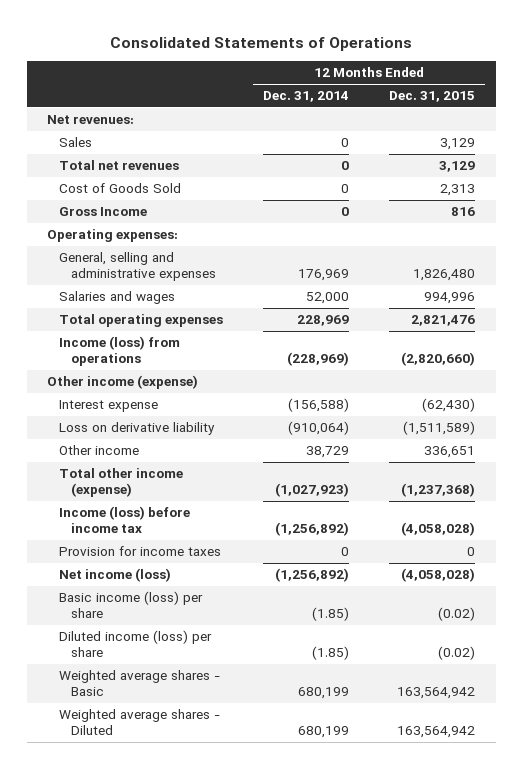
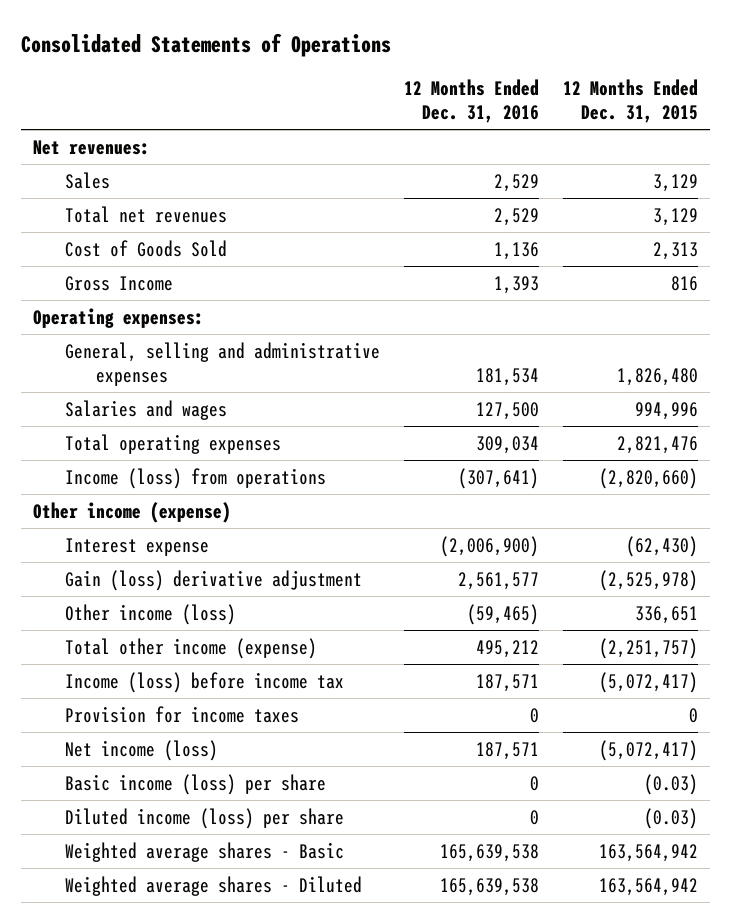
- | 12 Months Ended Dec. 31, 2014 | 12 Months Ended Dec. 31, 2015
+ | 12 Months Ended Dec. 31, 2016 | 12 Months Ended Dec. 31, 2015
- Loss on derivative liability | (910,064) | (1,511,589)
- Other income | 38,729 | 336,651
- Total other income (expense) | (1,027,923) | (1,237,368)
- Income (loss) before income tax | (1,256,892) | (4,058,028)
+ Gain (loss) derivative adjustment | 2,561,577 | (2,525,978)
+ Other income (loss) | (59,465) | 336,651
+ Total other income (expense) | 495,212 | (2,251,757)
+ Income (loss) before income tax | 187,571 | (5,072,417)
- Net income (loss) | (1,256,892) | (4,058,028)
- Basic income (loss) per share | (1.85) | (0.02)
- Diluted income (loss) per share | (1.85) | (0.02)
+ Net income (loss) | 187,571 | (5,072,417)
+ Basic income (loss) per share | 0 | (0.03)
+ Diluted income (loss) per share | 0 | (0.03)

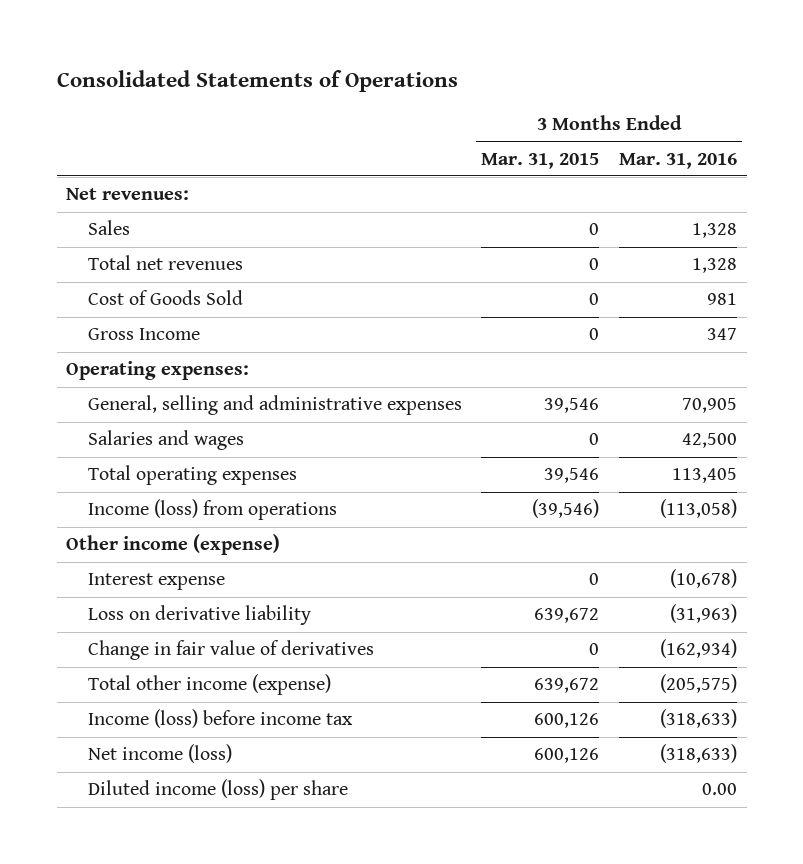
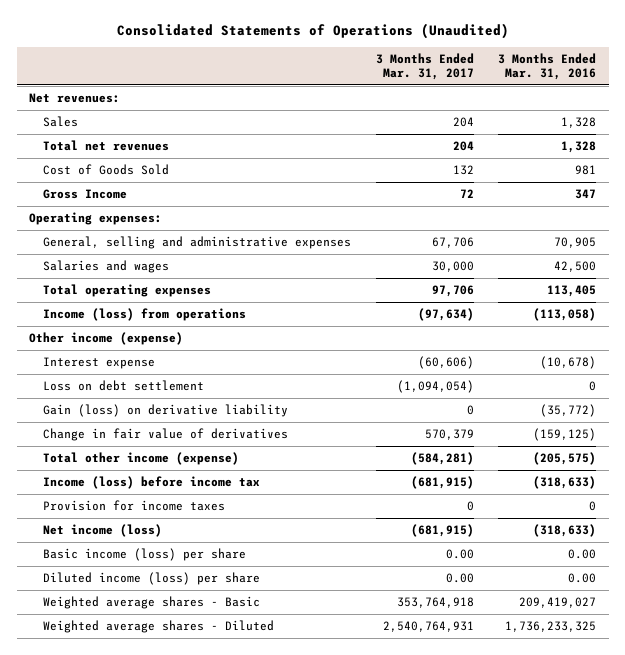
- Consolidated Statements of Operations
+ Consolidated Statements of Operations (Unaudited)
- | 3 Months Ended Mar. 31, 2015 | 3 Months Ended Mar. 31, 2016
+ | 3 Months Ended Mar. 31, 2017 | 3 Months Ended Mar. 31, 2016
- Loss on derivative liability | 639,672 | (31,963)
- Change in fair value of derivatives | 0 | (162,934)
+ Loss on debt settlement | (1,094,054) | 0
+ Gain (loss) on derivative liability | 0 | (35,772)
+ Change in fair value of derivatives | 570,379 | (159,125)
+ Provision for income taxes | 0 | 0
+ Basic income (loss) per share | 0.00 | 0.00
+ Weighted average shares - Basic | 353,764,918 | 209,419,027
+ Weighted average shares - Diluted | 2,540,764,931 | 1,736,233,325

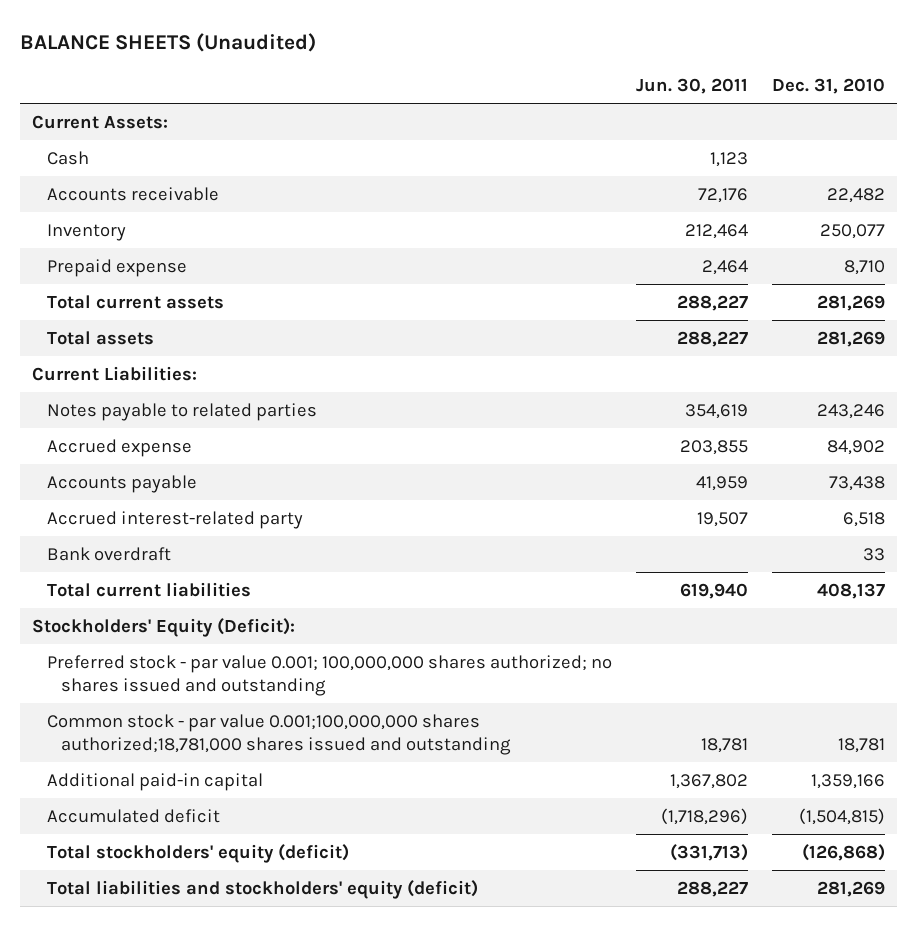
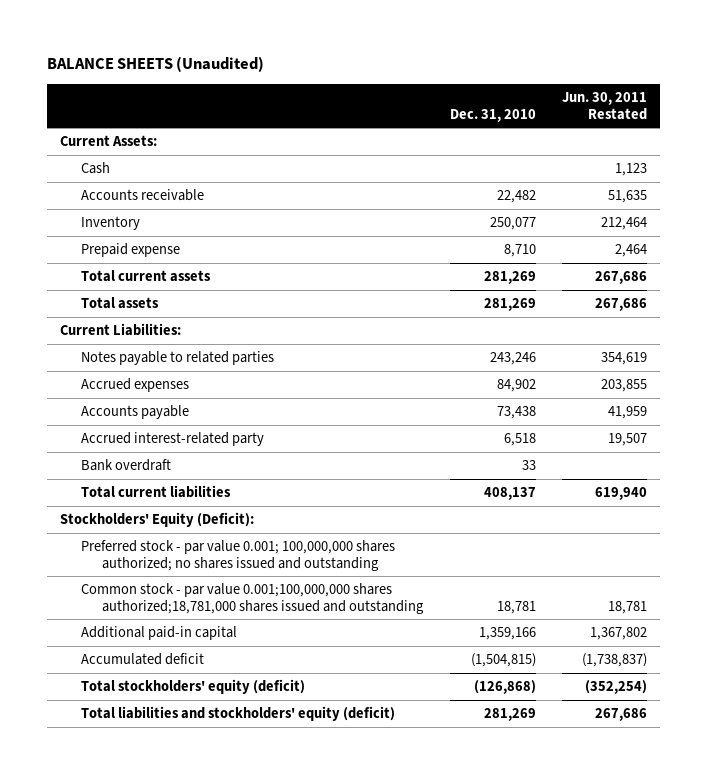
- | Jun. 30, 2011 | Dec. 31, 2010
+ | Dec. 31, 2010 | Jun. 30, 2011 Restated
- Accrued expense | 203,855 | 84,902
+ Accrued expenses | 84,902 | 203,855

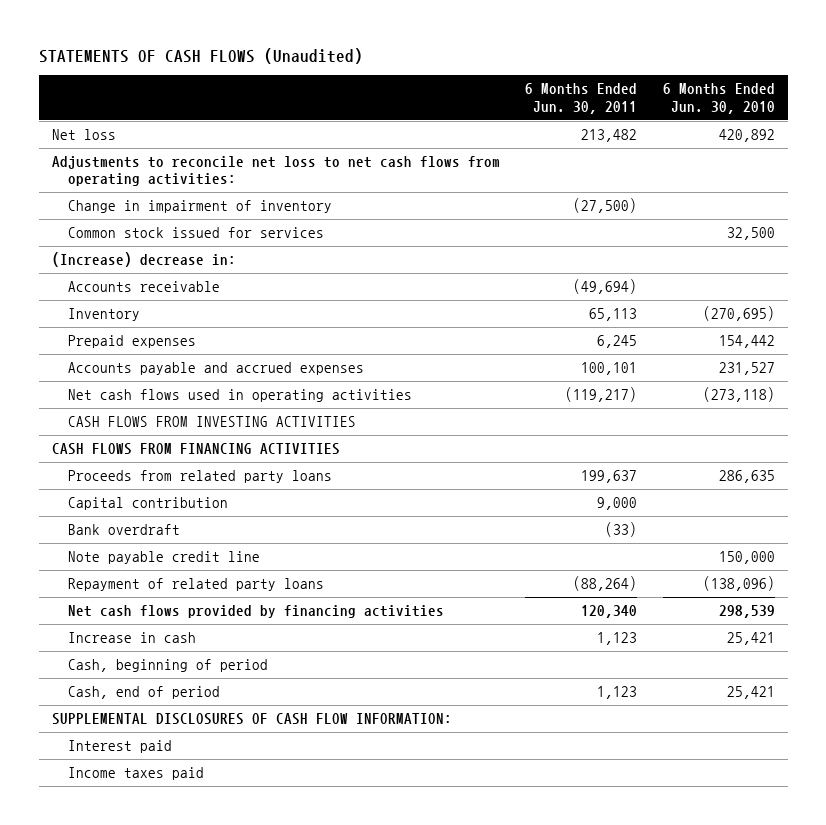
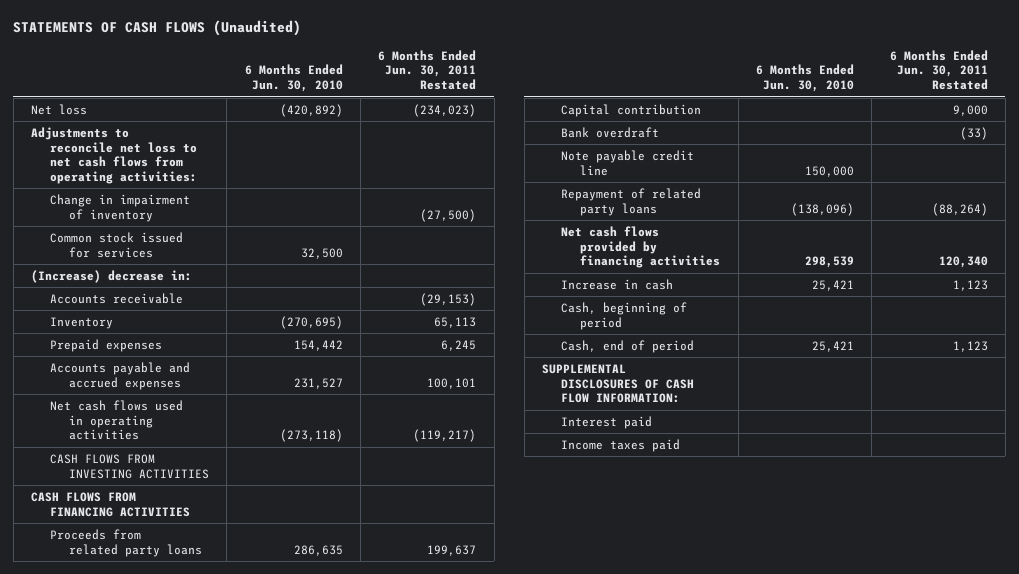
- | 6 Months Ended Jun. 30, 2011 | 6 Months Ended Jun. 30, 2010
+ | 6 Months Ended Jun. 30, 2010 | 6 Months Ended Jun. 30, 2011 Restated
- Net loss | 213,482 | 420,892
+ Net loss | (420,892) | (234,023)

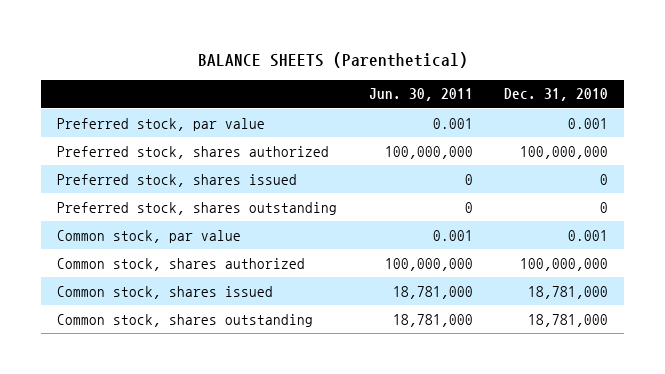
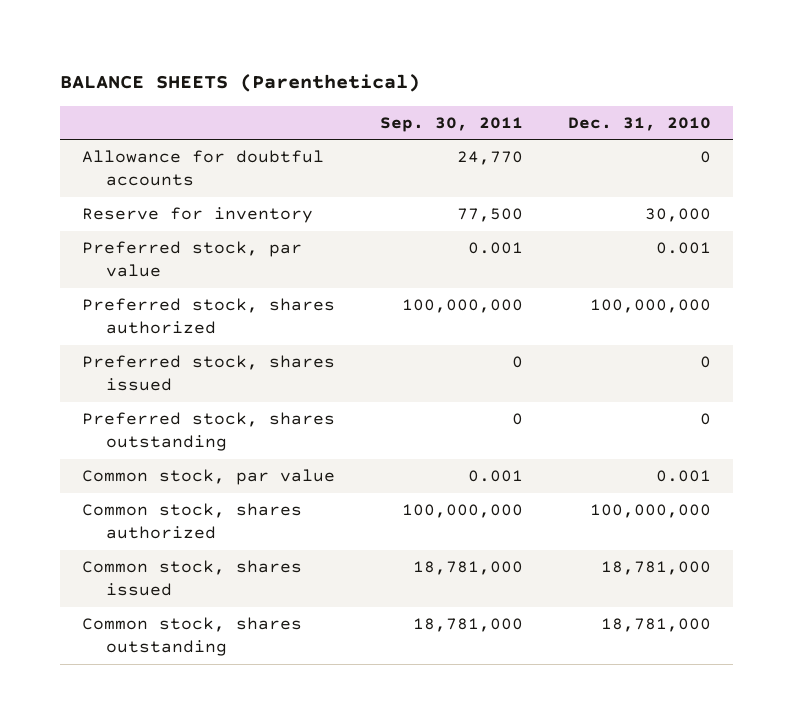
- | Jun. 30, 2011 | Dec. 31, 2010
+ | Sep. 30, 2011 | Dec. 31, 2010
+ Allowance for doubtful accounts | 24,770 | 0
+ Reserve for inventory | 77,500 | 30,000

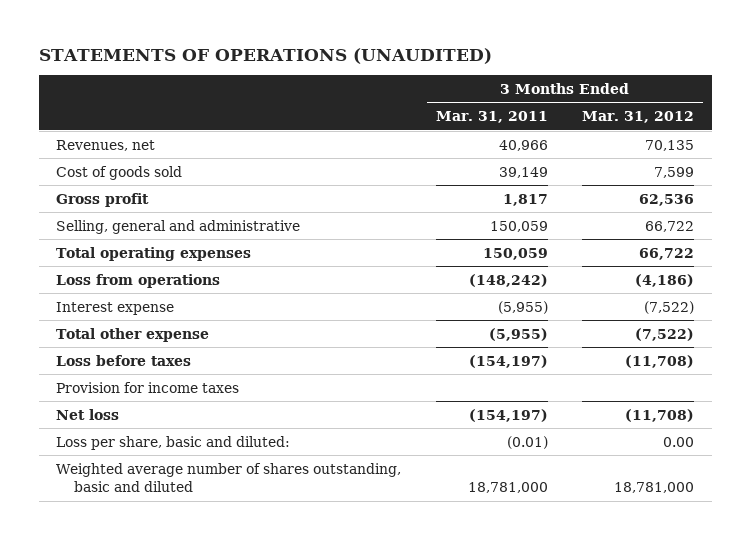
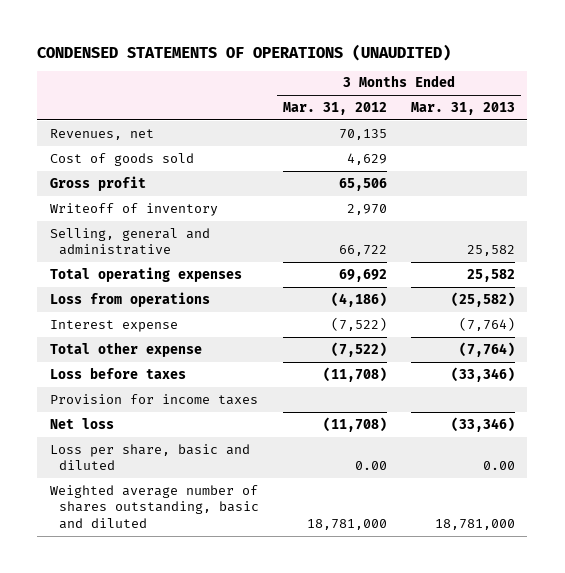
- STATEMENTS OF OPERATIONS (UNAUDITED)
+ CONDENSED STATEMENTS OF OPERATIONS (UNAUDITED)
- | 3 Months Ended Mar. 31, 2011 | 3 Months Ended Mar. 31, 2012
+ | 3 Months Ended Mar. 31, 2012 | 3 Months Ended Mar. 31, 2013
- Cost of goods sold | 39,149 | 7,599
- Gross profit | 1,817 | 62,536
+ Cost of goods sold | 4,629 |
+ Gross profit | 65,506 |
+ Writeoff of inventory | 2,970 |
- Total operating expenses | 150,059 | 66,722
+ Total operating expenses | 69,692 | 25,582
- Loss per share, basic and diluted: | (0.01) | 0.00
+ Loss per share, basic and diluted | 0.00 | 0.00

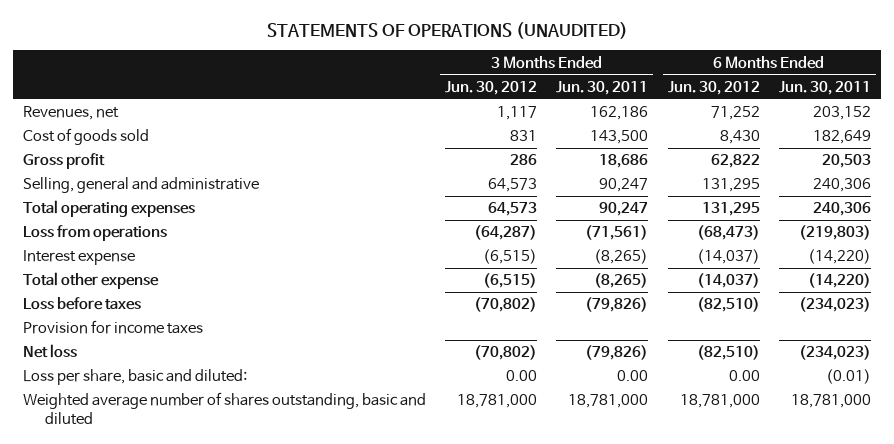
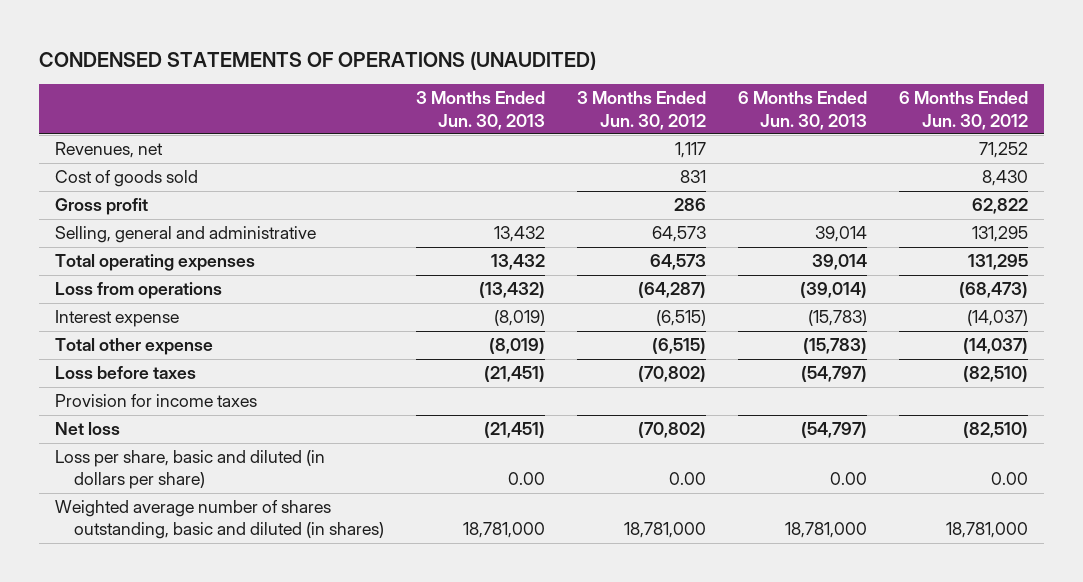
- STATEMENTS OF OPERATIONS (UNAUDITED)
+ CONDENSED STATEMENTS OF OPERATIONS (UNAUDITED)
- | 3 Months Ended Jun. 30, 2012 | 3 Months Ended Jun. 30, 2011 | 6 Months Ended Jun. 30, 2012 | 6 Months Ended Jun. 30, 2011
+ | 3 Months Ended Jun. 30, 2013 | 3 Months Ended Jun. 30, 2012 | 6 Months Ended Jun. 30, 2013 | 6 Months Ended Jun. 30, 2012
- Loss per share, basic and diluted: | 0.00 | 0.00 | 0.00 | (0.01)
- Weighted average number of shares outstanding, basic and diluted | 18,781,000 | 18,781,000 | 18,781,000 | 18,781,000
+ Loss per share, basic and diluted (in dollars per share) | 0.00 | 0.00 | 0.00 | 0.00
+ Weighted average number of shares outstanding, basic and diluted (in shares) | 18,781,000 | 18,781,000 | 18,781,000 | 18,781,000

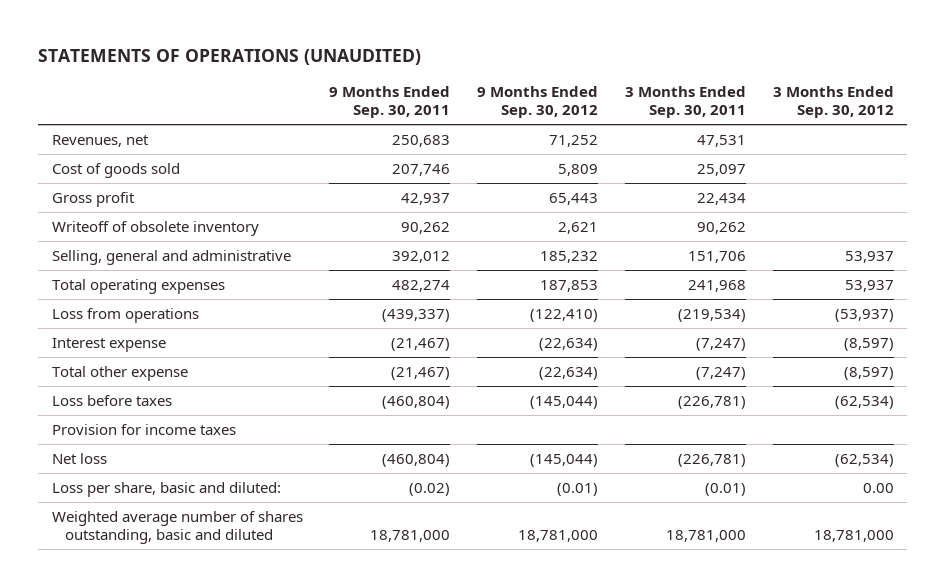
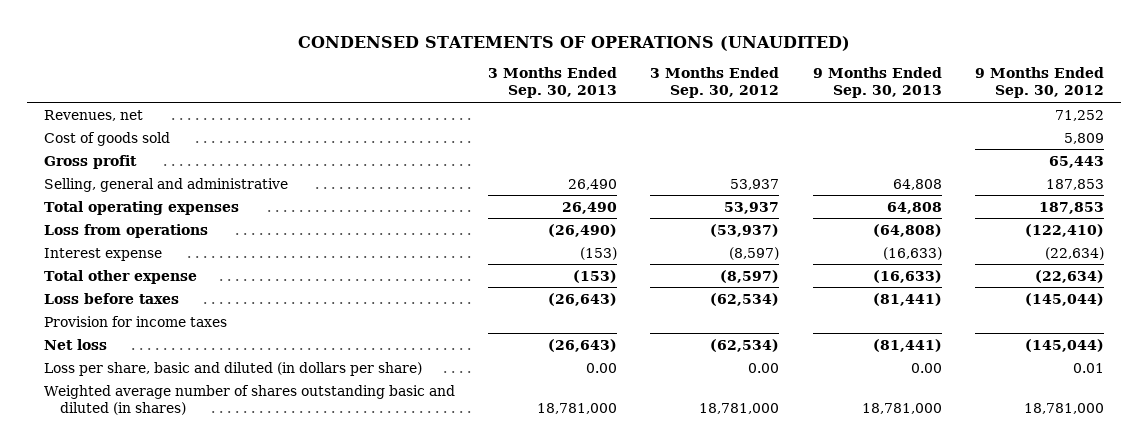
- STATEMENTS OF OPERATIONS (UNAUDITED)
+ CONDENSED STATEMENTS OF OPERATIONS (UNAUDITED)
- | 9 Months Ended Sep. 30, 2011 | 9 Months Ended Sep. 30, 2012 | 3 Months Ended Sep. 30, 2011 | 3 Months Ended Sep. 30, 2012
+ | 3 Months Ended Sep. 30, 2013 | 3 Months Ended Sep. 30, 2012 | 9 Months Ended Sep. 30, 2013 | 9 Months Ended Sep. 30, 2012
- Writeoff of obsolete inventory | 90,262 | 2,621 | 90,262 |
- Selling, general and administrative | 392,012 | 185,232 | 151,706 | 53,937
+ Selling, general and administrative | 26,490 | 53,937 | 64,808 | 187,853
- Loss per share, basic and diluted: | (0.02) | (0.01) | (0.01) | 0.00
- Weighted average number of shares outstanding, basic and diluted | 18,781,000 | 18,781,000 | 18,781,000 | 18,781,000
+ Loss per share, basic and diluted (in dollars per share) | 0.00 | 0.00 | 0.00 | 0.01
+ Weighted average number of shares outstanding basic and diluted (in shares) | 18,781,000 | 18,781,000 | 18,781,000 | 18,781,000

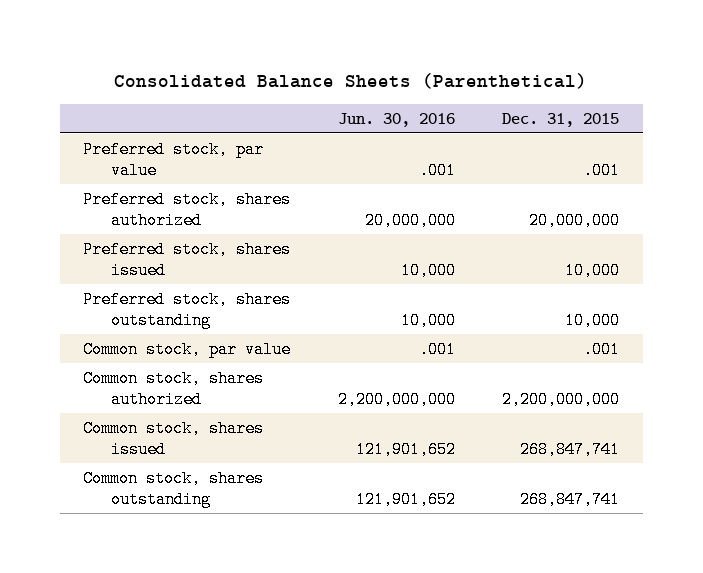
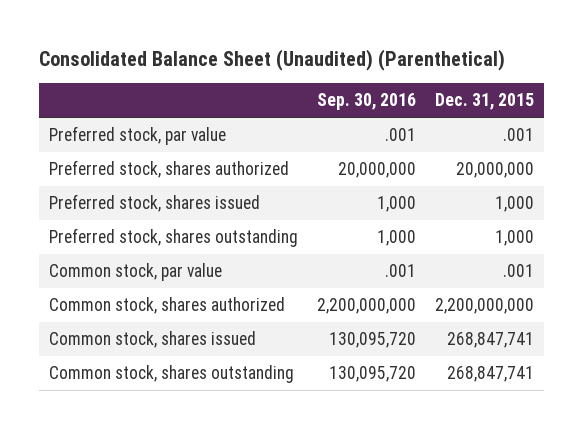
- Consolidated Balance Sheets (Parenthetical)
+ Consolidated Balance Sheet (Unaudited) (Parenthetical)
- | Jun. 30, 2016 | Dec. 31, 2015
+ | Sep. 30, 2016 | Dec. 31, 2015
- Preferred stock, shares issued | 10,000 | 10,000
- Preferred stock, shares outstanding | 10,000 | 10,000
+ Preferred stock, shares issued | 1,000 | 1,000
+ Preferred stock, shares outstanding | 1,000 | 1,000

